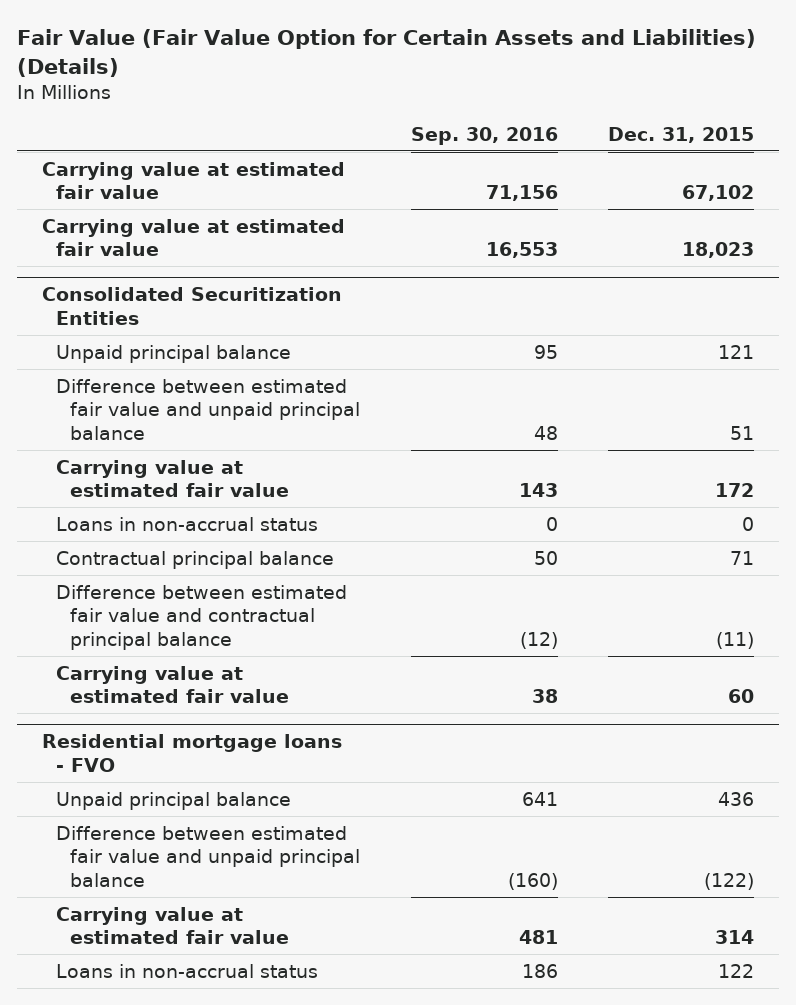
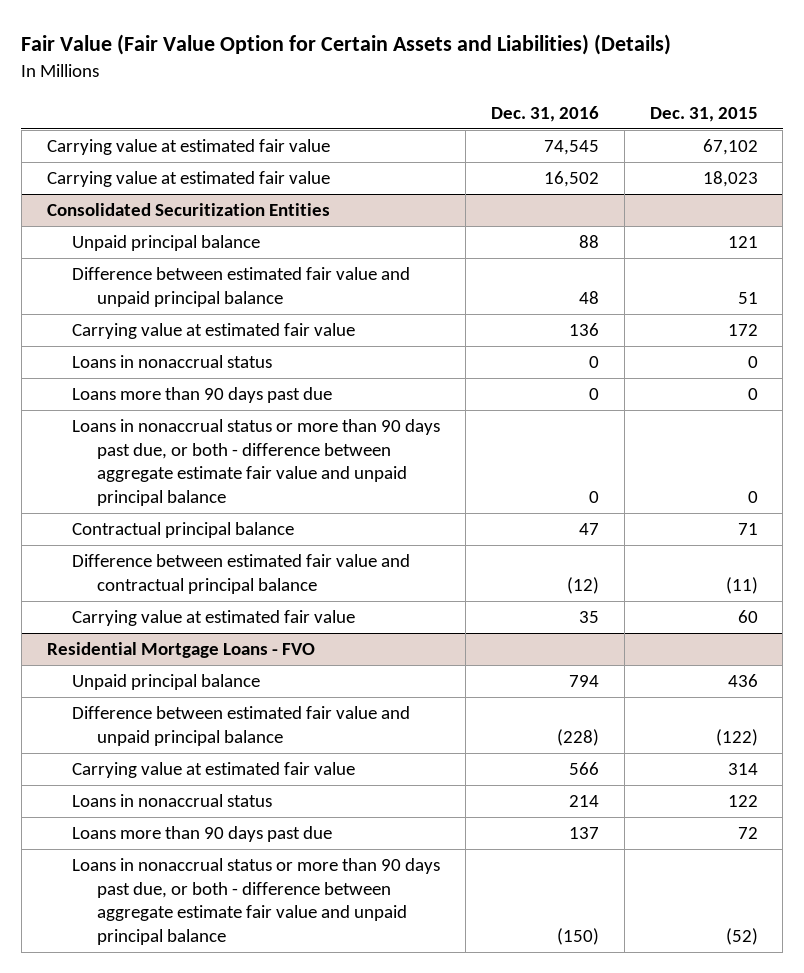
- | Sep. 30, 2016 | Dec. 31, 2015
+ | Dec. 31, 2016 | Dec. 31, 2015
@ Consolidated Securitization Entities
- Loans in non-accrual status | 0 | 0
+ Loans in nonaccrual status | 0 | 0
+ Loans more than 90 days past due | 0 | 0
+ Loans in nonaccrual status or more than 90 days past due, or both - difference between aggregate estimate fair value and unpaid principal balance | 0 | 0
- Residential mortgage loans - FVO
+ Residential Mortgage Loans - FVO
- Loans in non-accrual status | 186 | 122
+ Loans in nonaccrual status | 214 | 122
+ Loans more than 90 days past due | 137 | 72
+ Loans in nonaccrual status or more than 90 days past due, or both - difference between aggregate estimate fair value and unpaid principal balance | (150) | (52)

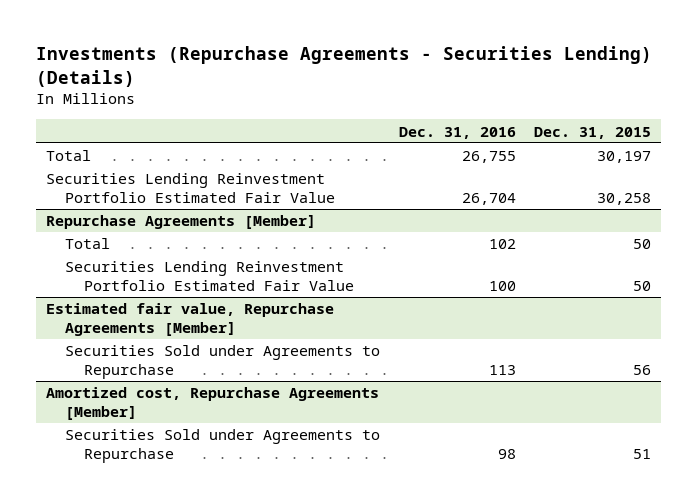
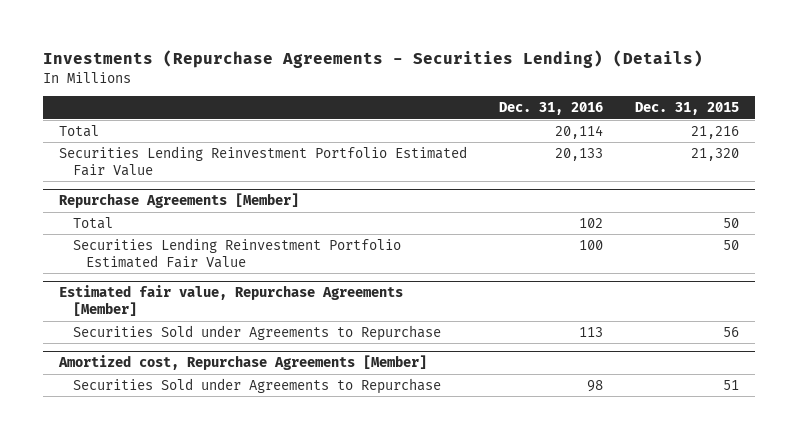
- Total | 26,755 | 30,197
- Securities Lending Reinvestment Portfolio Estimated Fair Value | 26,704 | 30,258
+ Total | 20,114 | 21,216
+ Securities Lending Reinvestment Portfolio Estimated Fair Value | 20,133 | 21,320

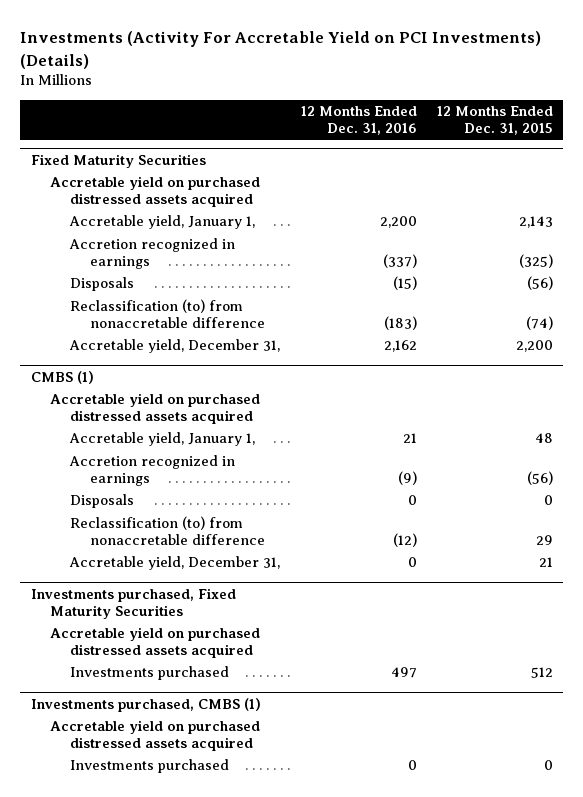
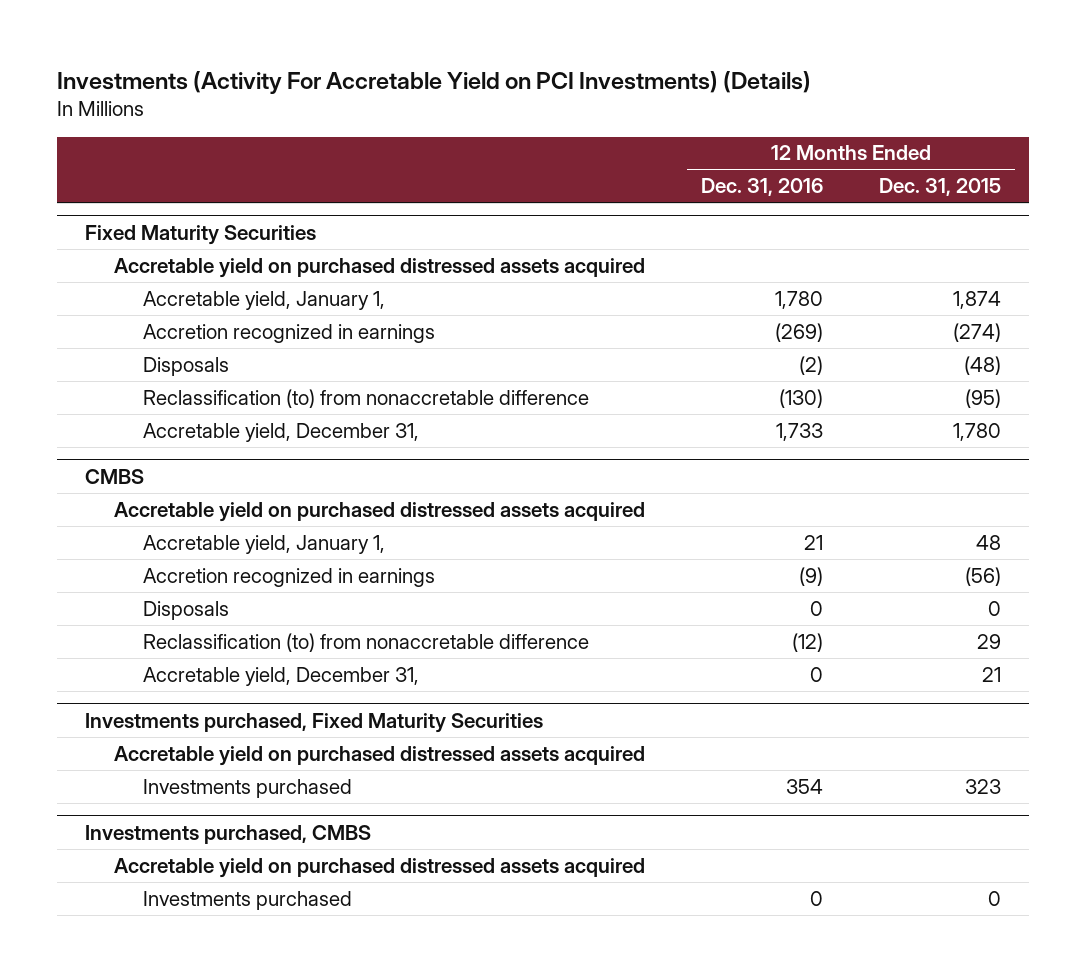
@ Fixed Maturity Securities
- Accretable yield, January 1, | 2,200 | 2,143
- Accretion recognized in earnings | (337) | (325)
- Disposals | (15) | (56)
- Reclassification (to) from nonaccretable difference | (183) | (74)
- Accretable yield, December 31, | 2,162 | 2,200
- CMBS (1)
@ Fixed Maturity Securities
+ Accretable yield, January 1, | 1,780 | 1,874
+ Accretion recognized in earnings | (269) | (274)
+ Disposals | (2) | (48)
+ Reclassification (to) from nonaccretable difference | (130) | (95)
+ Accretable yield, December 31, | 1,733 | 1,780
+ CMBS
@ Investments purchased, Fixed Maturity Securities
- Investments purchased | 497 | 512
- Investments purchased, CMBS (1)
@ Investments purchased, Fixed Maturity Securities
+ Investments purchased | 354 | 323
+ Investments purchased, CMBS

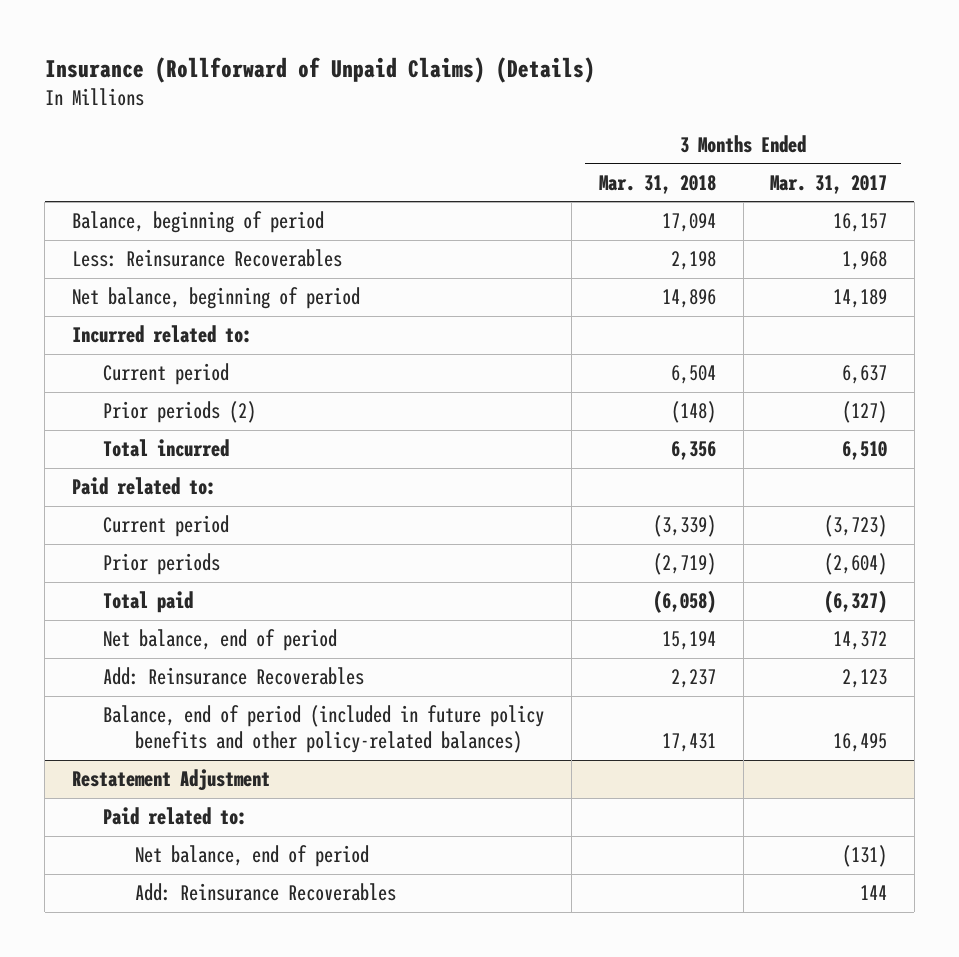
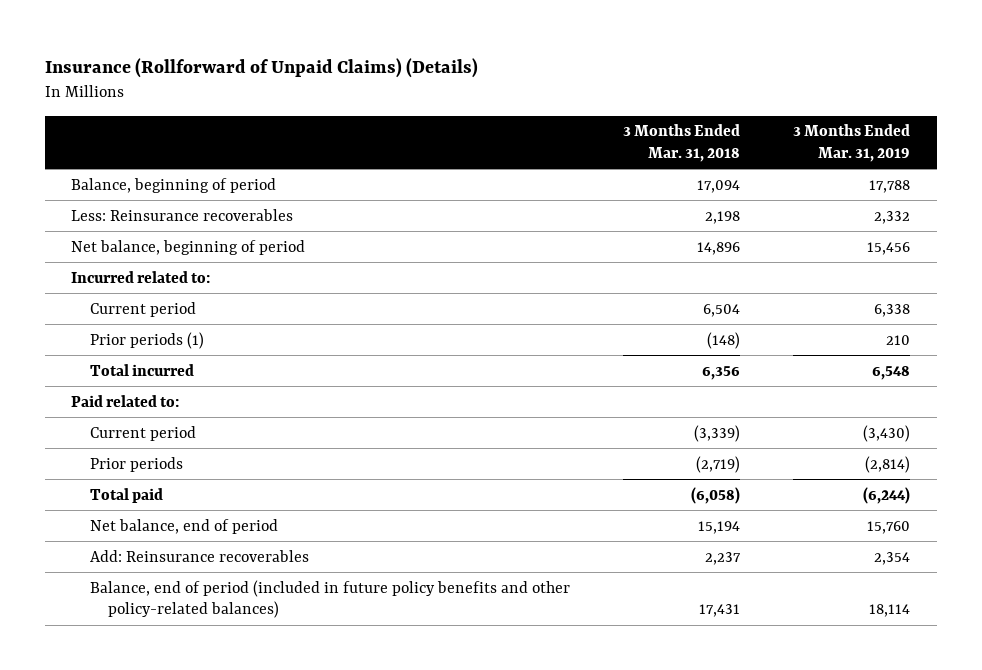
- | 3 Months Ended Mar. 31, 2018 | 3 Months Ended Mar. 31, 2017
+ | 3 Months Ended Mar. 31, 2018 | 3 Months Ended Mar. 31, 2019
- Less: Reinsurance Recoverables | 2,198 | 1,968
+ Less: Reinsurance recoverables | 2,198 | 2,332
- Prior periods (2) | (148) | (127)
+ Prior periods (1) | (148) | 210
- Add: Reinsurance Recoverables | 2,237 | 2,123
+ Add: Reinsurance recoverables | 2,237 | 2,354
- Restatement Adjustment
- Paid related to:
- Net balance, end of period | | (131)
- Add: Reinsurance Recoverables | | 144

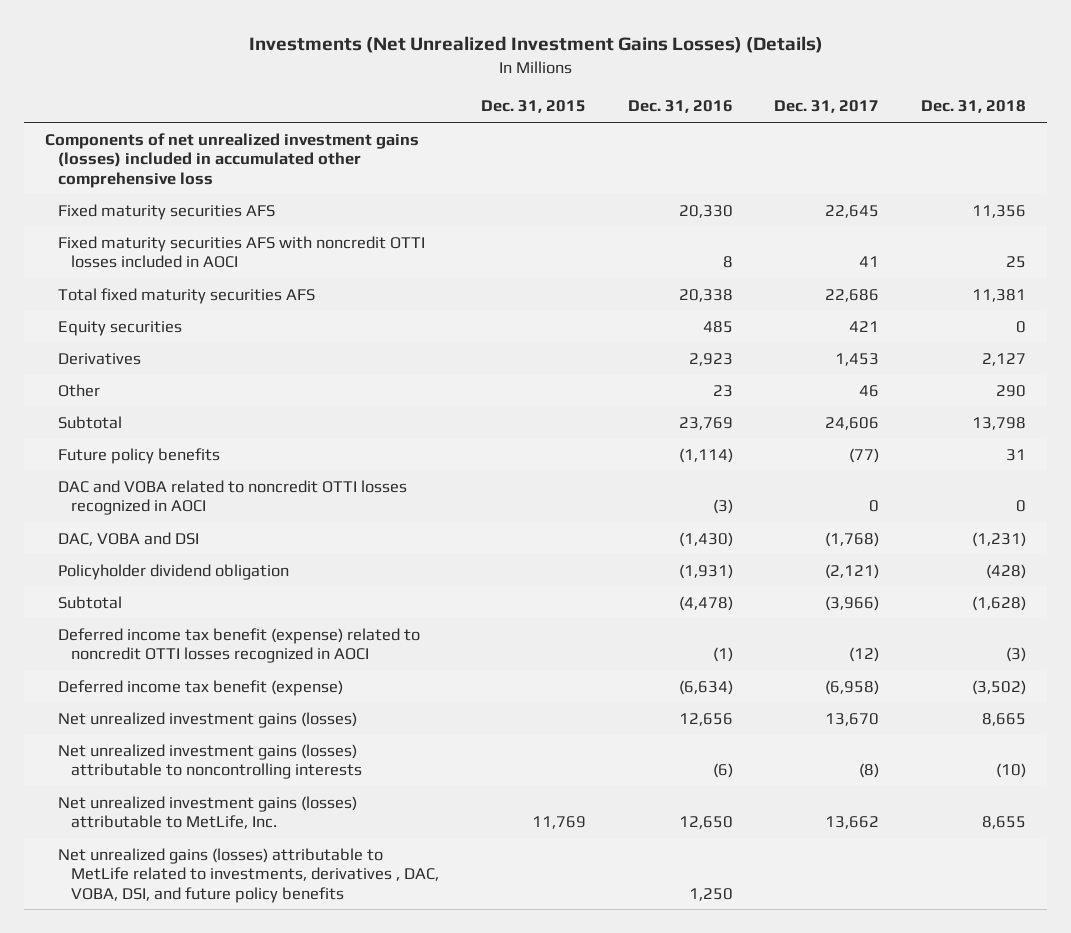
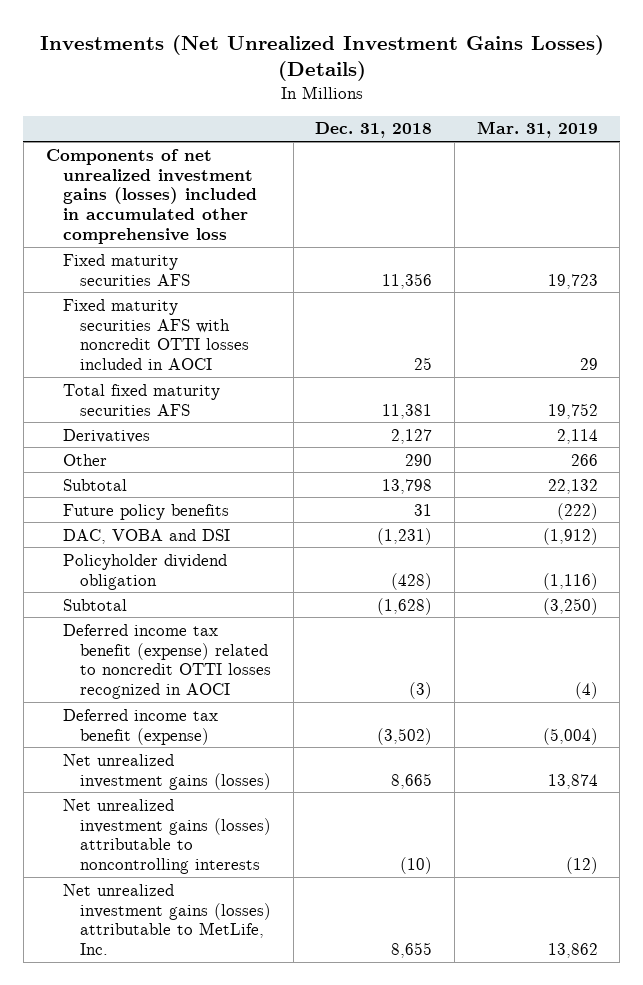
- | Dec. 31, 2015 | Dec. 31, 2016 | Dec. 31, 2017 | Dec. 31, 2018
+ | Dec. 31, 2018 | Mar. 31, 2019
- Equity securities | | 485 | 421 | 0
- DAC and VOBA related to noncredit OTTI losses recognized in AOCI | | (3) | 0 | 0
- Net unrealized gains (losses) attributable to MetLife related to investments, derivatives , DAC, VOBA, DSI, and future policy benefits | | 1,250 | |

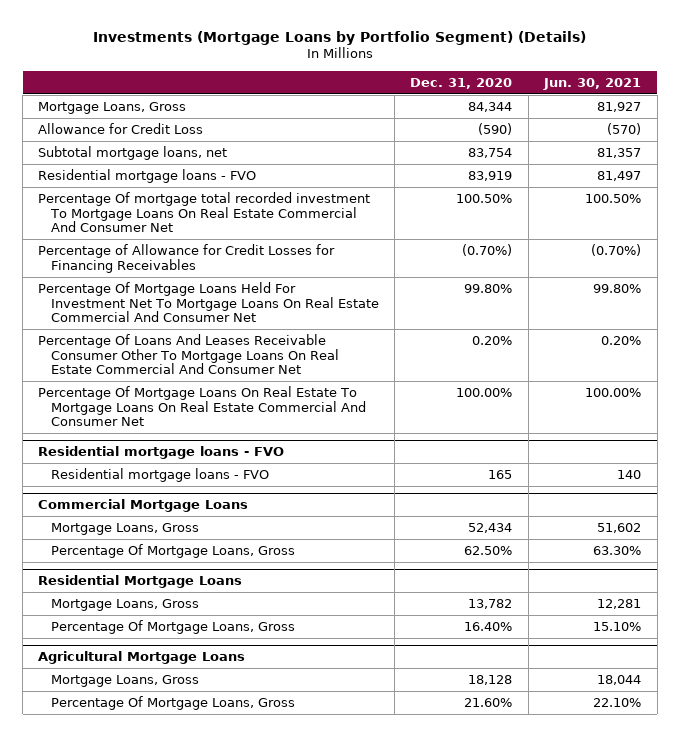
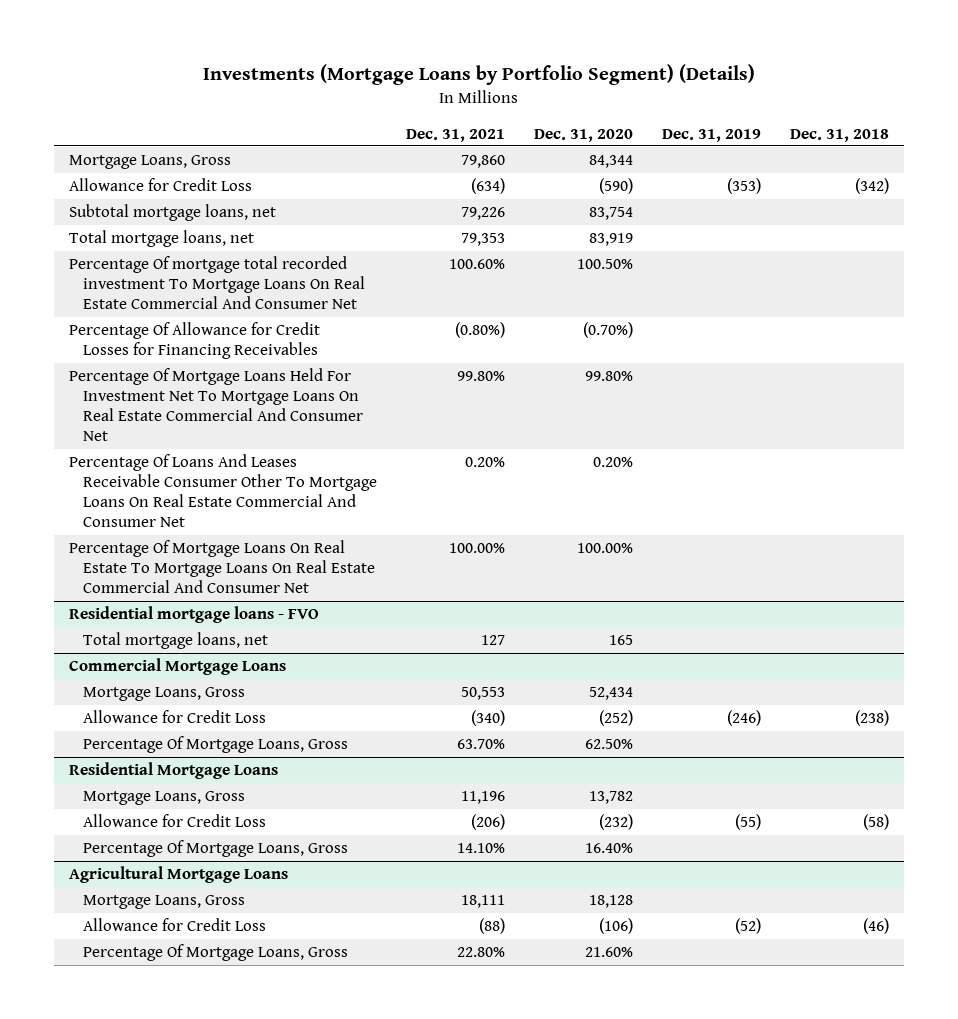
- | Dec. 31, 2020 | Jun. 30, 2021
+ | Dec. 31, 2021 | Dec. 31, 2020 | Dec. 31, 2019 | Dec. 31, 2018
- Residential mortgage loans - FVO | 83,919 | 81,497
+ Total mortgage loans, net | 79,353 | 83,919 | |
- Percentage of Allowance for Credit Losses for Financing Receivables | (0.70%) | (0.70%)
+ Percentage Of Allowance for Credit Losses for Financing Receivables | (0.80%) | (0.70%) | |
@ Residential mortgage loans - FVO
- Residential mortgage loans - FVO | 165 | 140
+ Total mortgage loans, net | 127 | 165 | |
@ Commercial Mortgage Loans
+ Allowance for Credit Loss | (340) | (252) | (246) | (238)
@ Residential Mortgage Loans
+ Allowance for Credit Loss | (206) | (232) | (55) | (58)
@ Agricultural Mortgage Loans
+ Allowance for Credit Loss | (88) | (106) | (52) | (46)

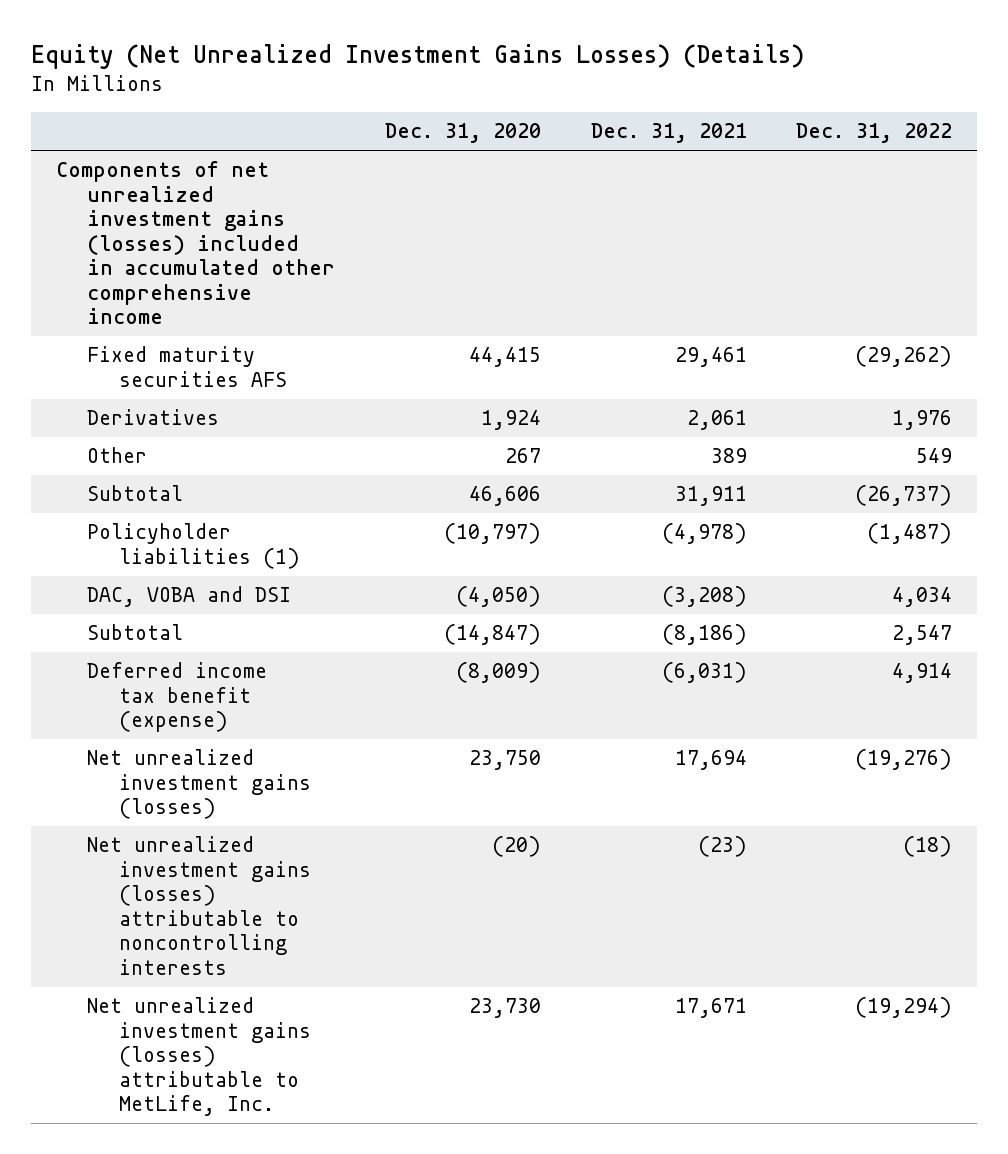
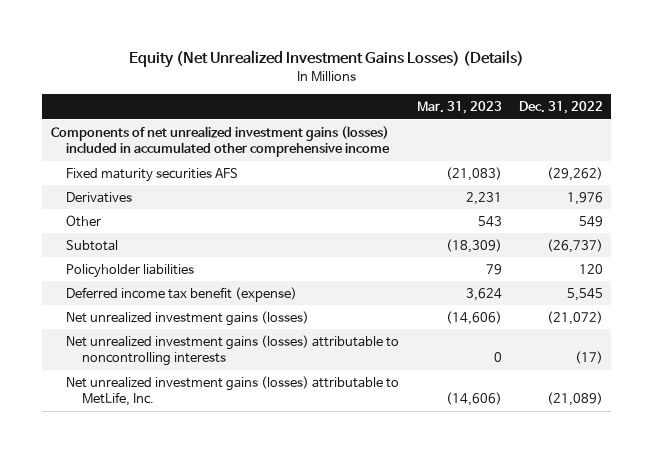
- | Dec. 31, 2020 | Dec. 31, 2021 | Dec. 31, 2022
+ | Mar. 31, 2023 | Dec. 31, 2022
- Policyholder liabilities (1) | (10,797) | (4,978) | (1,487)
- DAC, VOBA and DSI | (4,050) | (3,208) | 4,034
- Subtotal | (14,847) | (8,186) | 2,547
- Deferred income tax benefit (expense) | (8,009) | (6,031) | 4,914
- Net unrealized investment gains (losses) | 23,750 | 17,694 | (19,276)
- Net unrealized investment gains (losses) attributable to noncontrolling interests | (20) | (23) | (18)
- Net unrealized investment gains (losses) attributable to MetLife, Inc. | 23,730 | 17,671 | (19,294)
+ Policyholder liabilities | 79 | 120
+ Deferred income tax benefit (expense) | 3,624 | 5,545
+ Net unrealized investment gains (losses) | (14,606) | (21,072)
+ Net unrealized investment gains (losses) attributable to noncontrolling interests | 0 | (17)
+ Net unrealized investment gains (losses) attributable to MetLife, Inc. | (14,606) | (21,089)

